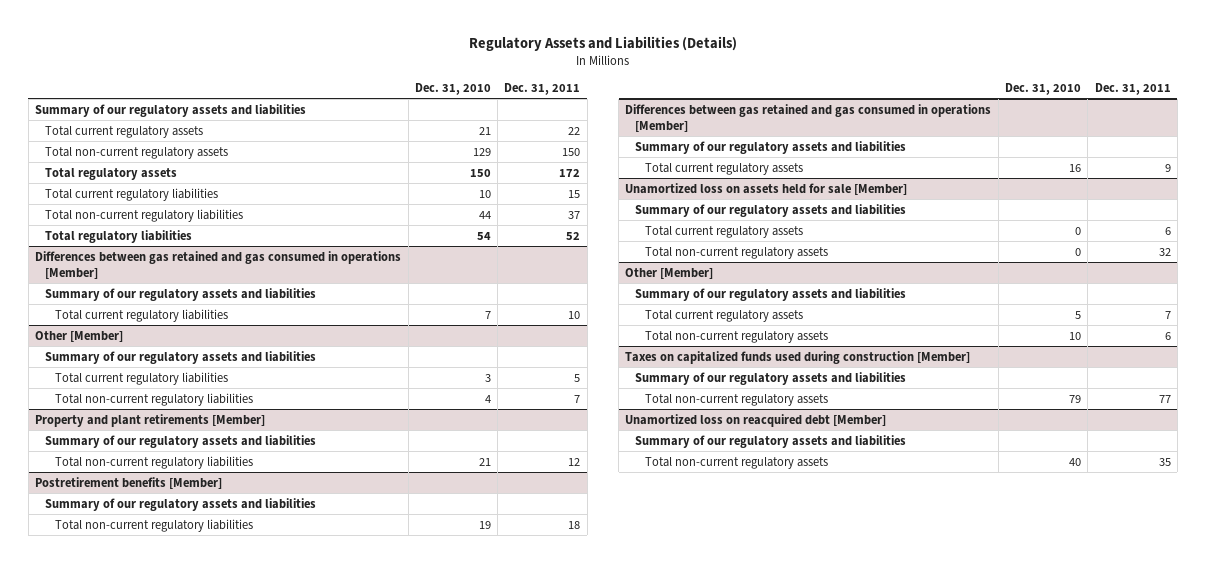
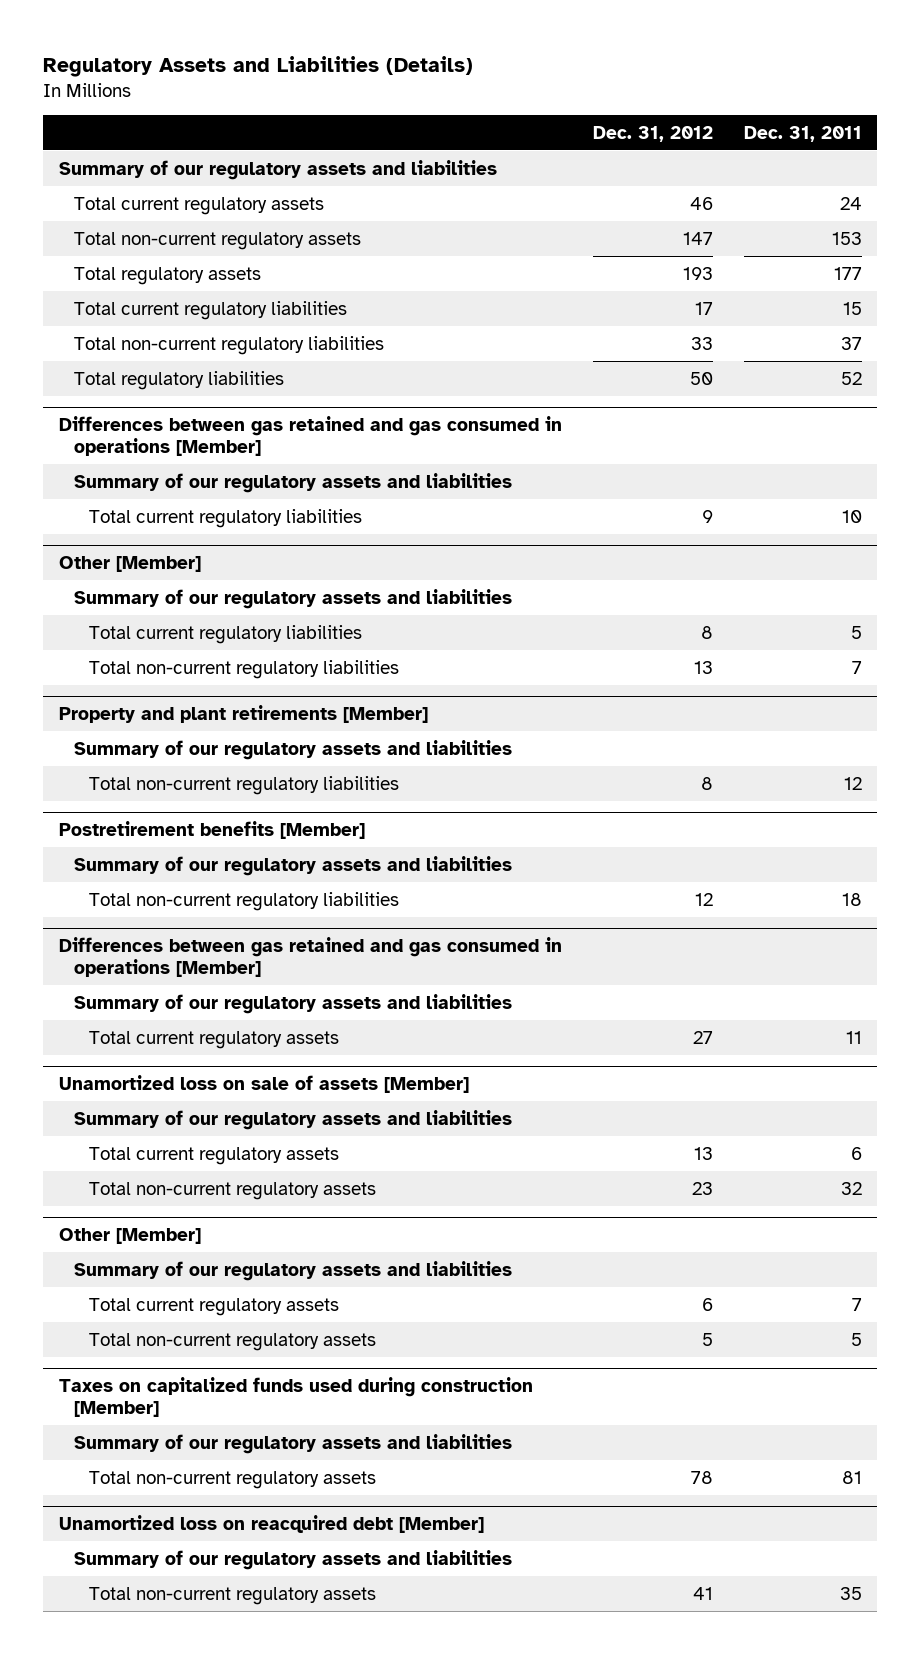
- | Dec. 31, 2010 | Dec. 31, 2011
+ | Dec. 31, 2012 | Dec. 31, 2011
- Total current regulatory assets | 21 | 22
- Total non-current regulatory assets | 129 | 150
- Total regulatory assets | 150 | 172
+ Total current regulatory assets | 46 | 24
+ Total non-current regulatory assets | 147 | 153
+ Total regulatory assets | 193 | 177
@ Differences between gas retained and gas consumed in operations [Member]
- Total current regulatory assets | 16 | 9
- Unamortized loss on assets held for sale [Member]
@ Differences between gas retained and gas consumed in operations [Member]
+ Total current regulatory assets | 27 | 11
+ Unamortized loss on sale of assets [Member]
@ Other [Member]
- Total non-current regulatory assets | 10 | 6
+ Total non-current regulatory assets | 5 | 5
@ Taxes on capitalized funds used during construction [Member]
- Total non-current regulatory assets | 79 | 77
+ Total non-current regulatory assets | 78 | 81

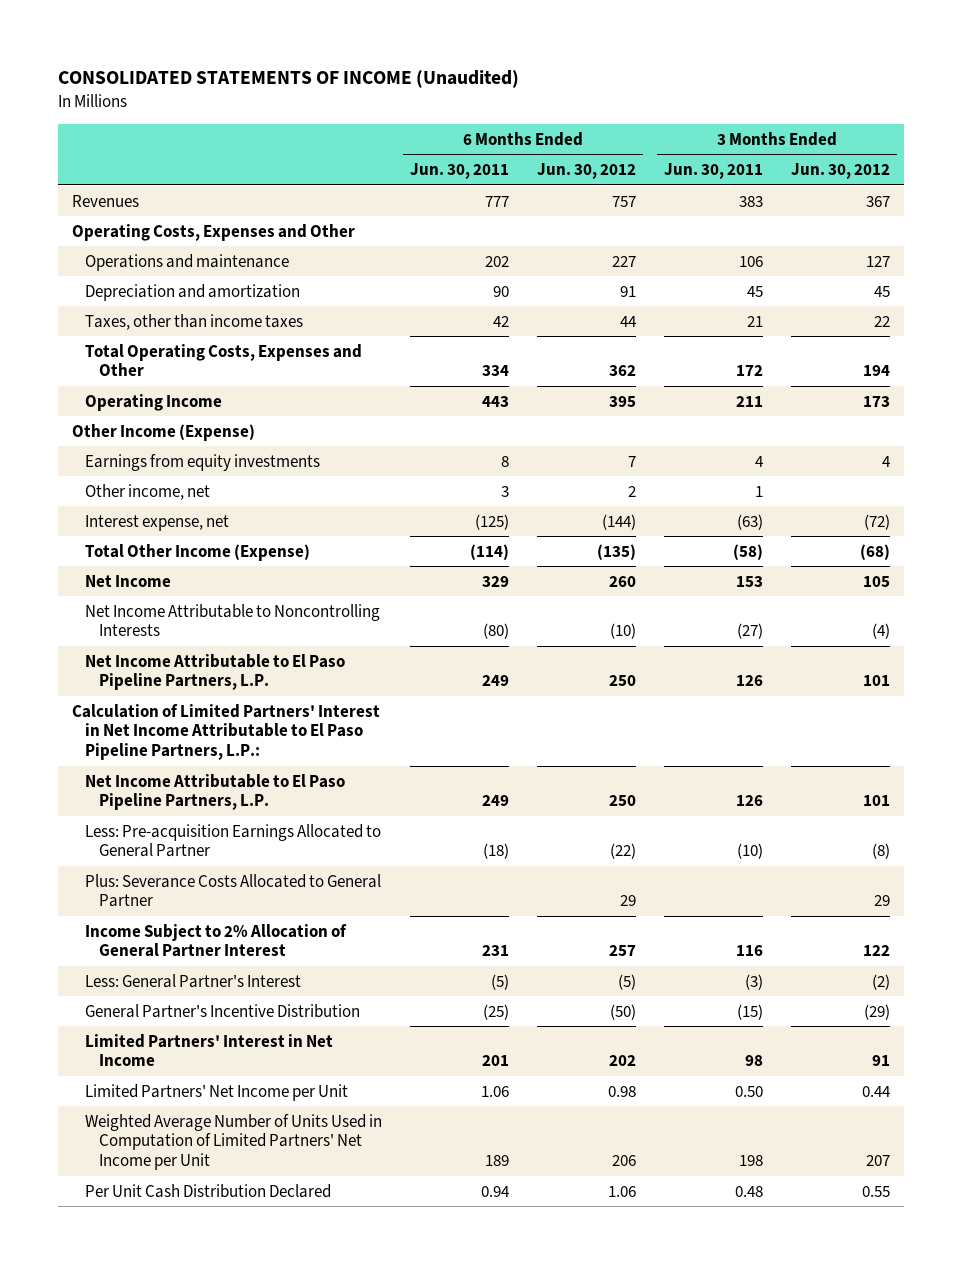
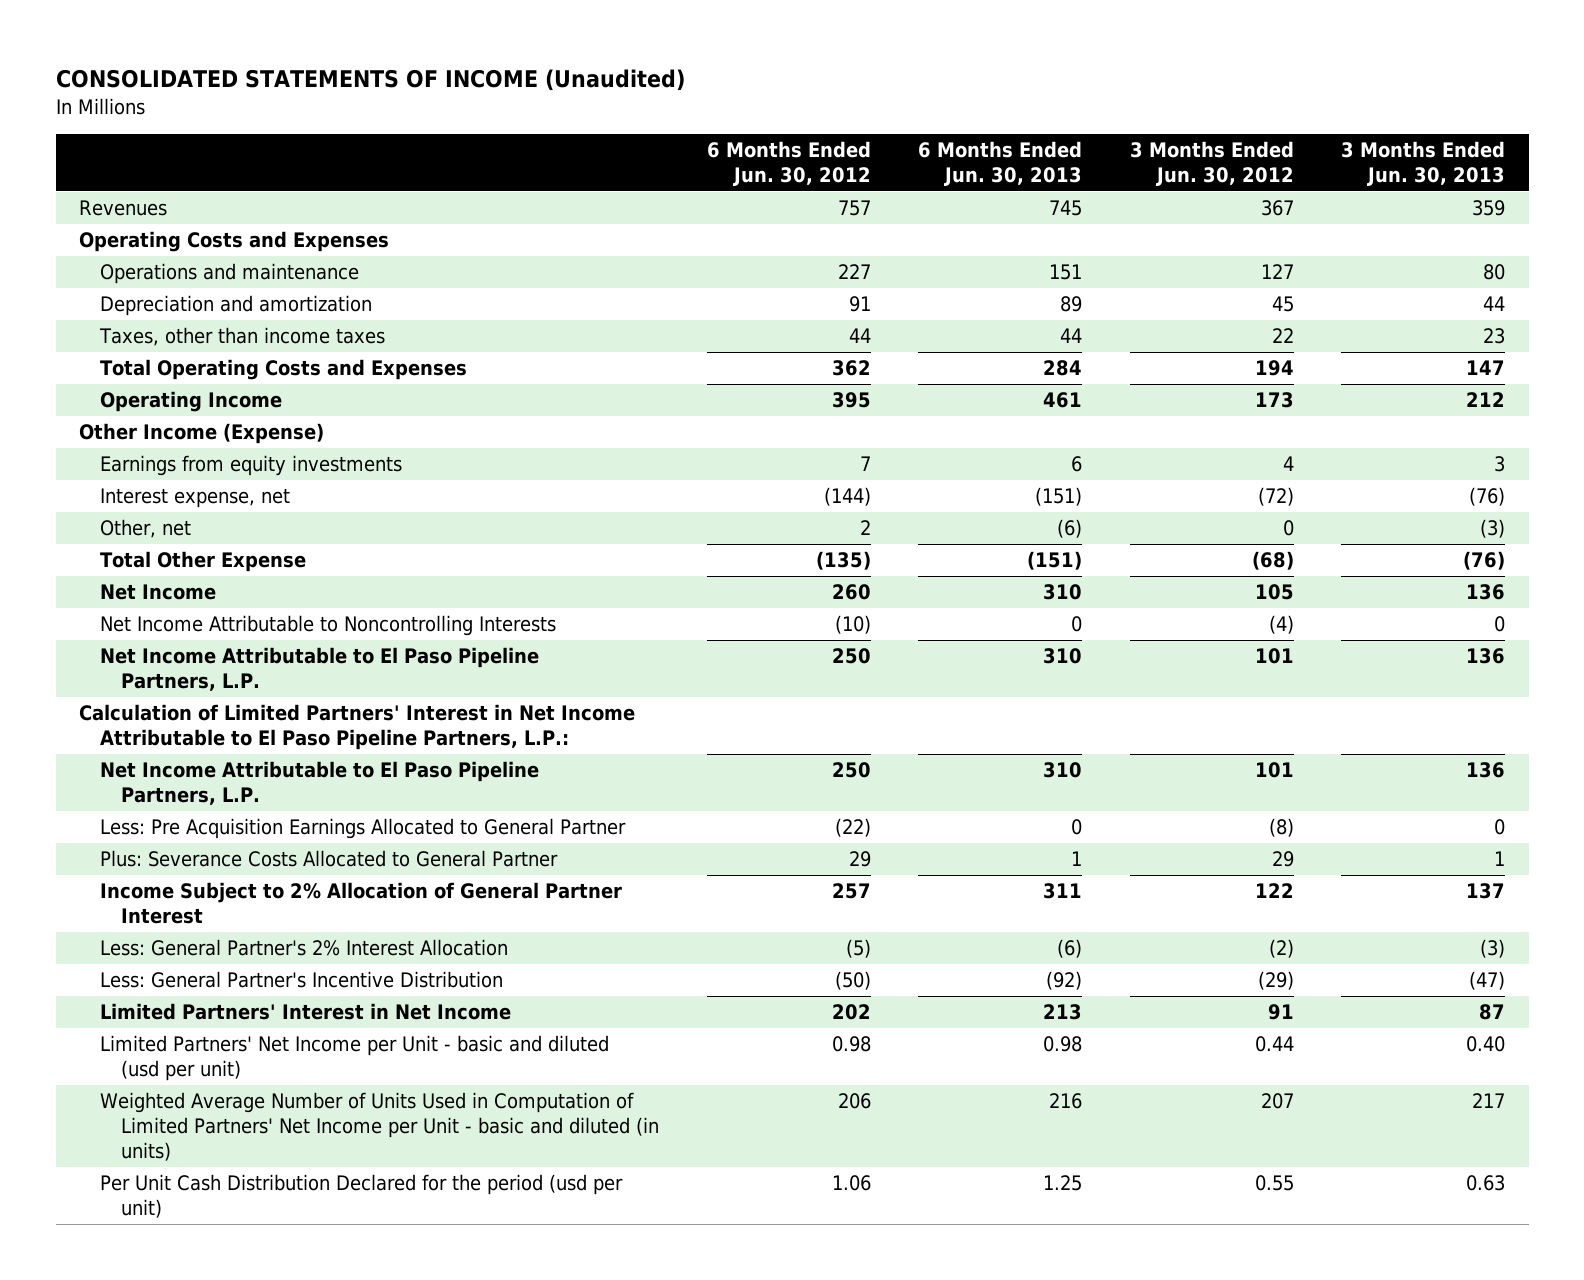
- | 6 Months Ended Jun. 30, 2011 | 6 Months Ended Jun. 30, 2012 | 3 Months Ended Jun. 30, 2011 | 3 Months Ended Jun. 30, 2012
+ | 6 Months Ended Jun. 30, 2012 | 6 Months Ended Jun. 30, 2013 | 3 Months Ended Jun. 30, 2012 | 3 Months Ended Jun. 30, 2013
- Operating Costs, Expenses and Other
+ Operating Costs and Expenses
- Total Operating Costs, Expenses and Other | 334 | 362 | 172 | 194
+ Total Operating Costs and Expenses | 362 | 284 | 194 | 147
- Other income, net | 3 | 2 | 1 |
- Total Other Income (Expense) | (114) | (135) | (58) | (68)
+ Other, net | 2 | (6) | 0 | (3)
+ Total Other Expense | (135) | (151) | (68) | (76)
- Less: Pre-acquisition Earnings Allocated to General Partner | (18) | (22) | (10) | (8)
+ Less: Pre Acquisition Earnings Allocated to General Partner | (22) | 0 | (8) | 0
- Less: General Partner's Interest | (5) | (5) | (3) | (2)
- General Partner's Incentive Distribution | (25) | (50) | (15) | (29)
+ Less: General Partner's 2% Interest Allocation | (5) | (6) | (2) | (3)
+ Less: General Partner's Incentive Distribution | (50) | (92) | (29) | (47)
- Limited Partners' Net Income per Unit | 1.06 | 0.98 | 0.50 | 0.44
- Weighted Average Number of Units Used in Computation of Limited Partners' Net Income per Unit | 189 | 206 | 198 | 207
- Per Unit Cash Distribution Declared | 0.94 | 1.06 | 0.48 | 0.55
+ Limited Partners' Net Income per Unit - basic and diluted (usd per unit) | 0.98 | 0.98 | 0.44 | 0.40
+ Weighted Average Number of Units Used in Computation of Limited Partners' Net Income per Unit - basic and diluted (in units) | 206 | 216 | 207 | 217
+ Per Unit Cash Distribution Declared for the period (usd per unit) | 1.06 | 1.25 | 0.55 | 0.63

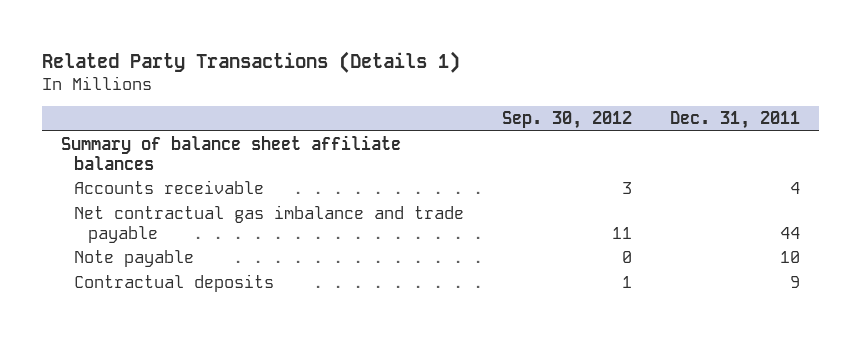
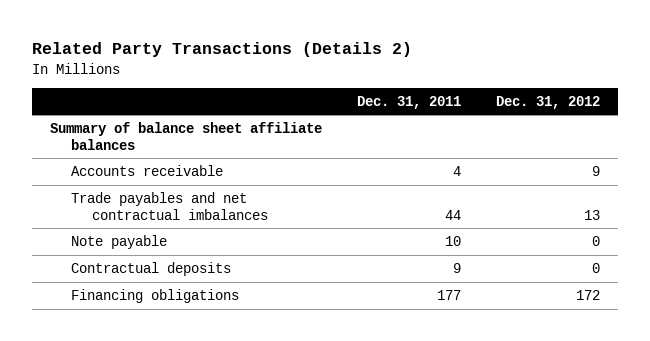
- Related Party Transactions (Details 1)
+ Related Party Transactions (Details 2)
- | Sep. 30, 2012 | Dec. 31, 2011
+ | Dec. 31, 2011 | Dec. 31, 2012
- Net contractual gas imbalance and trade payable | 11 | 44
+ Trade payables and net contractual imbalances | 44 | 13
+ Financing obligations | 177 | 172

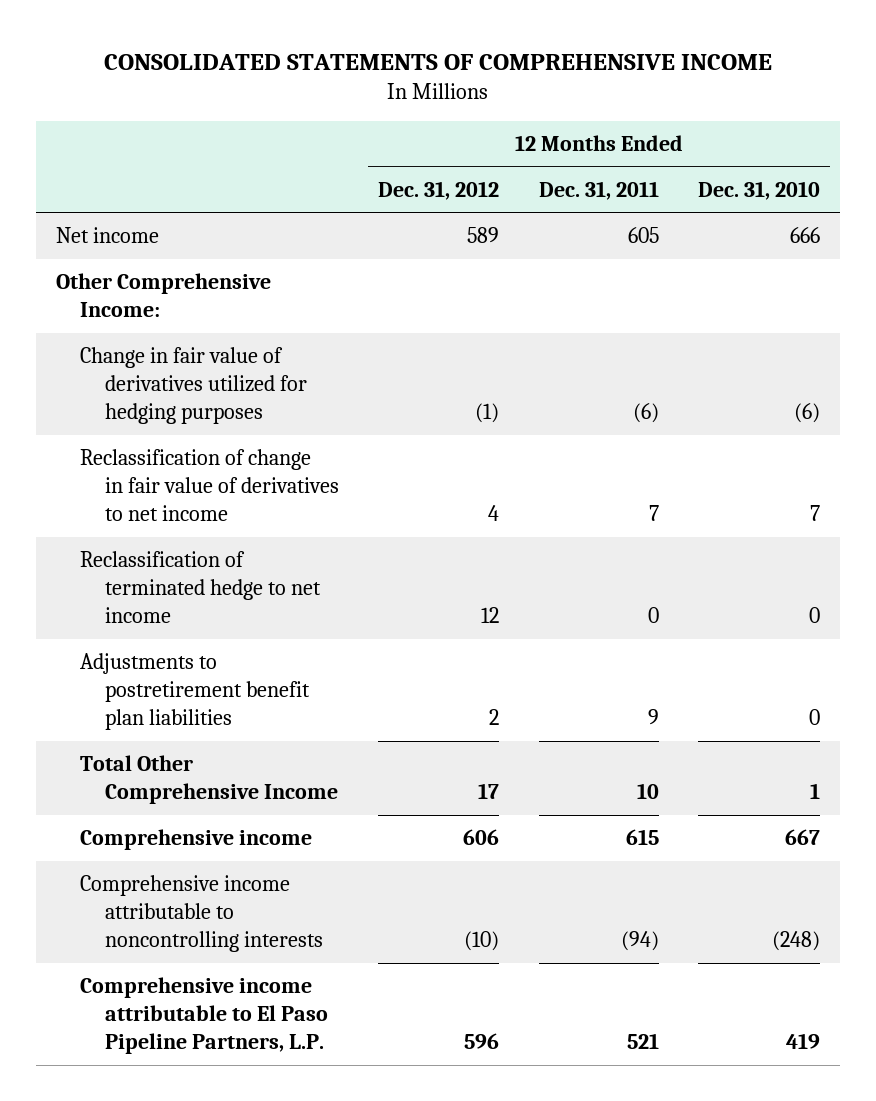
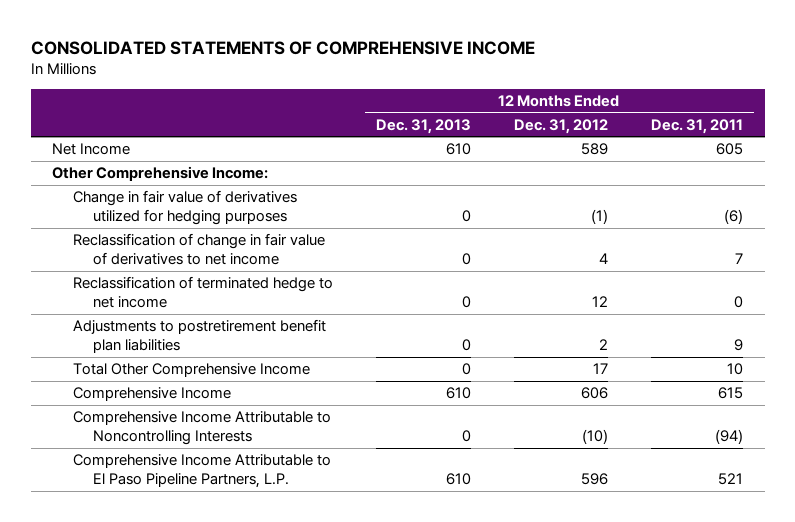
- | 12 Months Ended Dec. 31, 2012 | 12 Months Ended Dec. 31, 2011 | 12 Months Ended Dec. 31, 2010
+ | 12 Months Ended Dec. 31, 2013 | 12 Months Ended Dec. 31, 2012 | 12 Months Ended Dec. 31, 2011
- Net income | 589 | 605 | 666
+ Net Income | 610 | 589 | 605
- Comprehensive income | 606 | 615 | 667
- Comprehensive income attributable to noncontrolling interests | (10) | (94) | (248)
- Comprehensive income attributable to El Paso Pipeline Partners, L.P. | 596 | 521 | 419
+ Comprehensive Income | 610 | 606 | 615
+ Comprehensive Income Attributable to Noncontrolling Interests | 0 | (10) | (94)
+ Comprehensive Income Attributable to El Paso Pipeline Partners, L.P. | 610 | 596 | 521

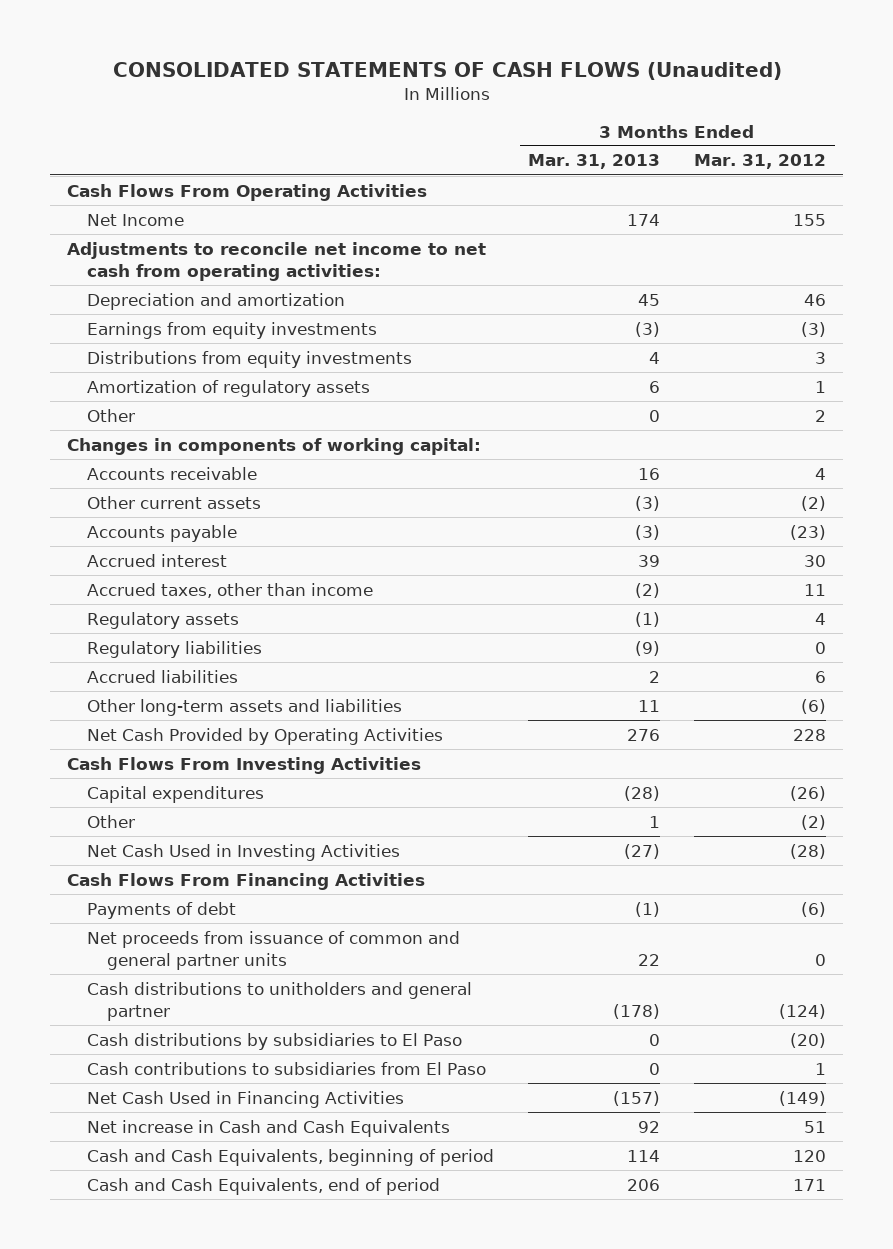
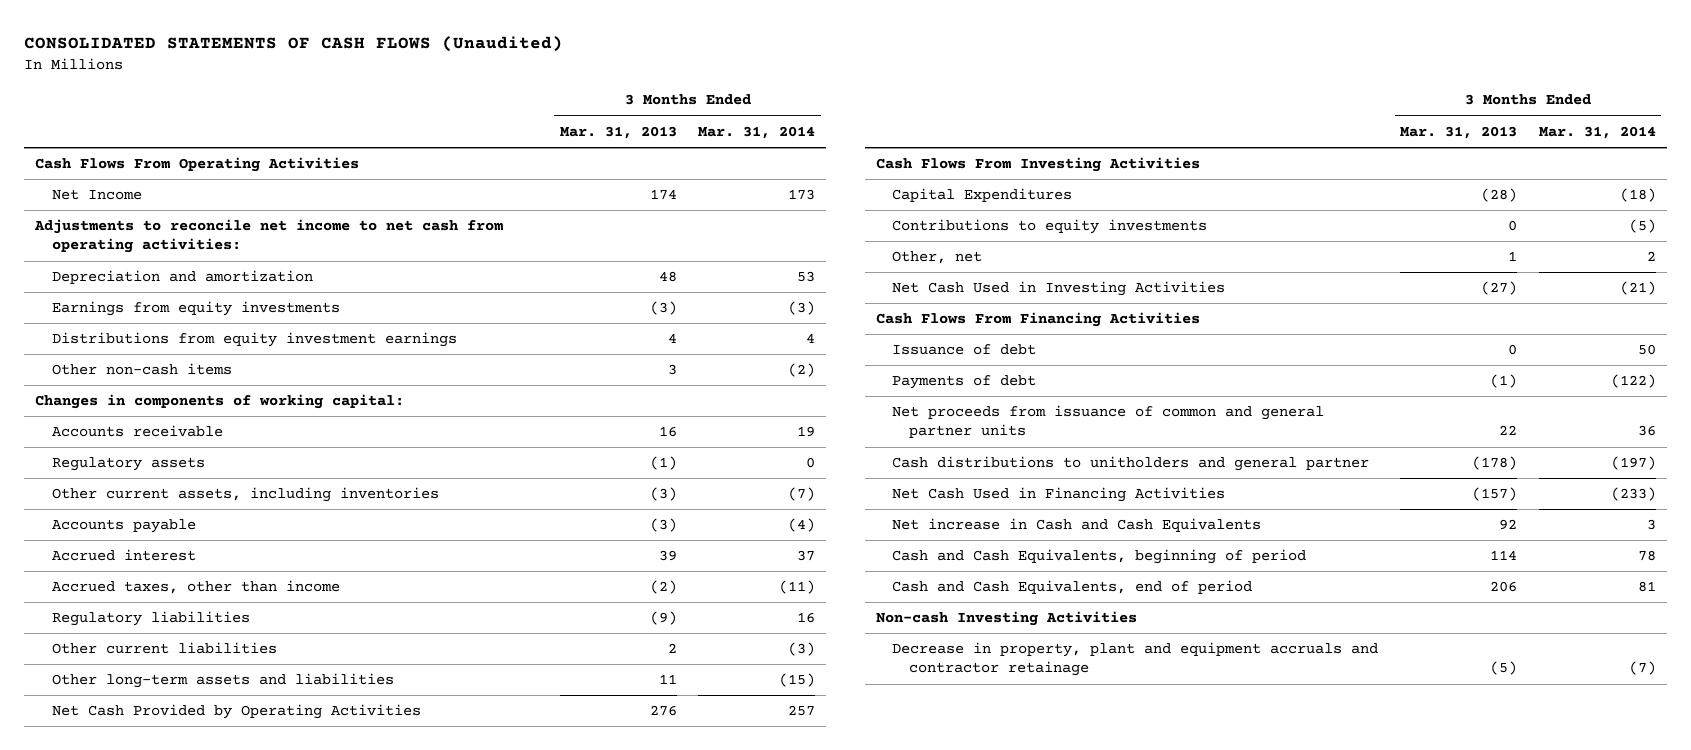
- | 3 Months Ended Mar. 31, 2013 | 3 Months Ended Mar. 31, 2012
+ | 3 Months Ended Mar. 31, 2013 | 3 Months Ended Mar. 31, 2014
- Depreciation and amortization | 45 | 46
+ Depreciation and amortization | 48 | 53
- Distributions from equity investments | 4 | 3
- Amortization of regulatory assets | 6 | 1
- Other | 0 | 2
+ Distributions from equity investment earnings | 4 | 4
+ Other non-cash items | 3 | (2)
- Other current assets | (3) | (2)
moved up: Regulatory assets | (1) | 0
+ Other current assets, including inventories | (3) | (7)
- Accrued liabilities | 2 | 6
+ Other current liabilities | 2 | (3)
- Capital expenditures | (28) | (26)
- Other | 1 | (2)
+ Capital Expenditures | (28) | (18)
+ Contributions to equity investments | 0 | (5)
+ Other, net | 1 | 2
+ Issuance of debt | 0 | 50
- Cash distributions by subsidiaries to El Paso | 0 | (20)
- Cash contributions to subsidiaries from El Paso | 0 | 1
+ Non-cash Investing Activities
+ Decrease in property, plant and equipment accruals and contractor retainage | (5) | (7)

